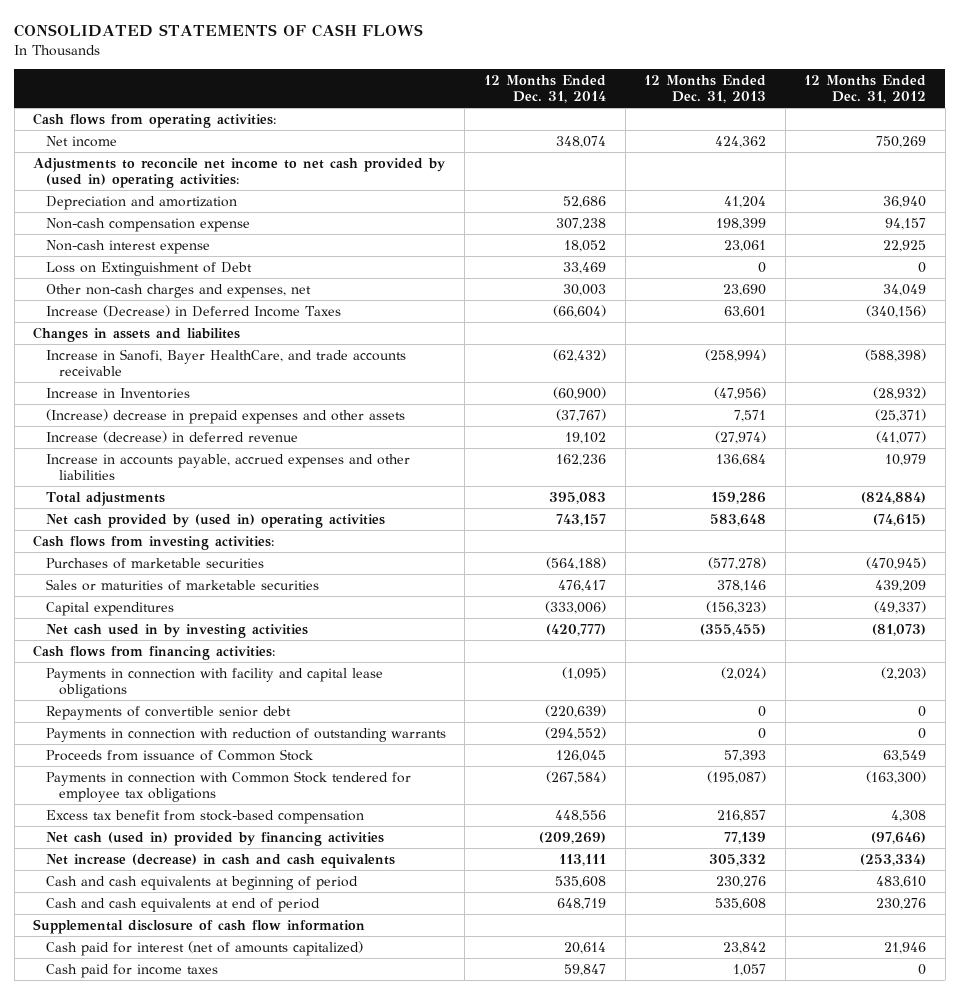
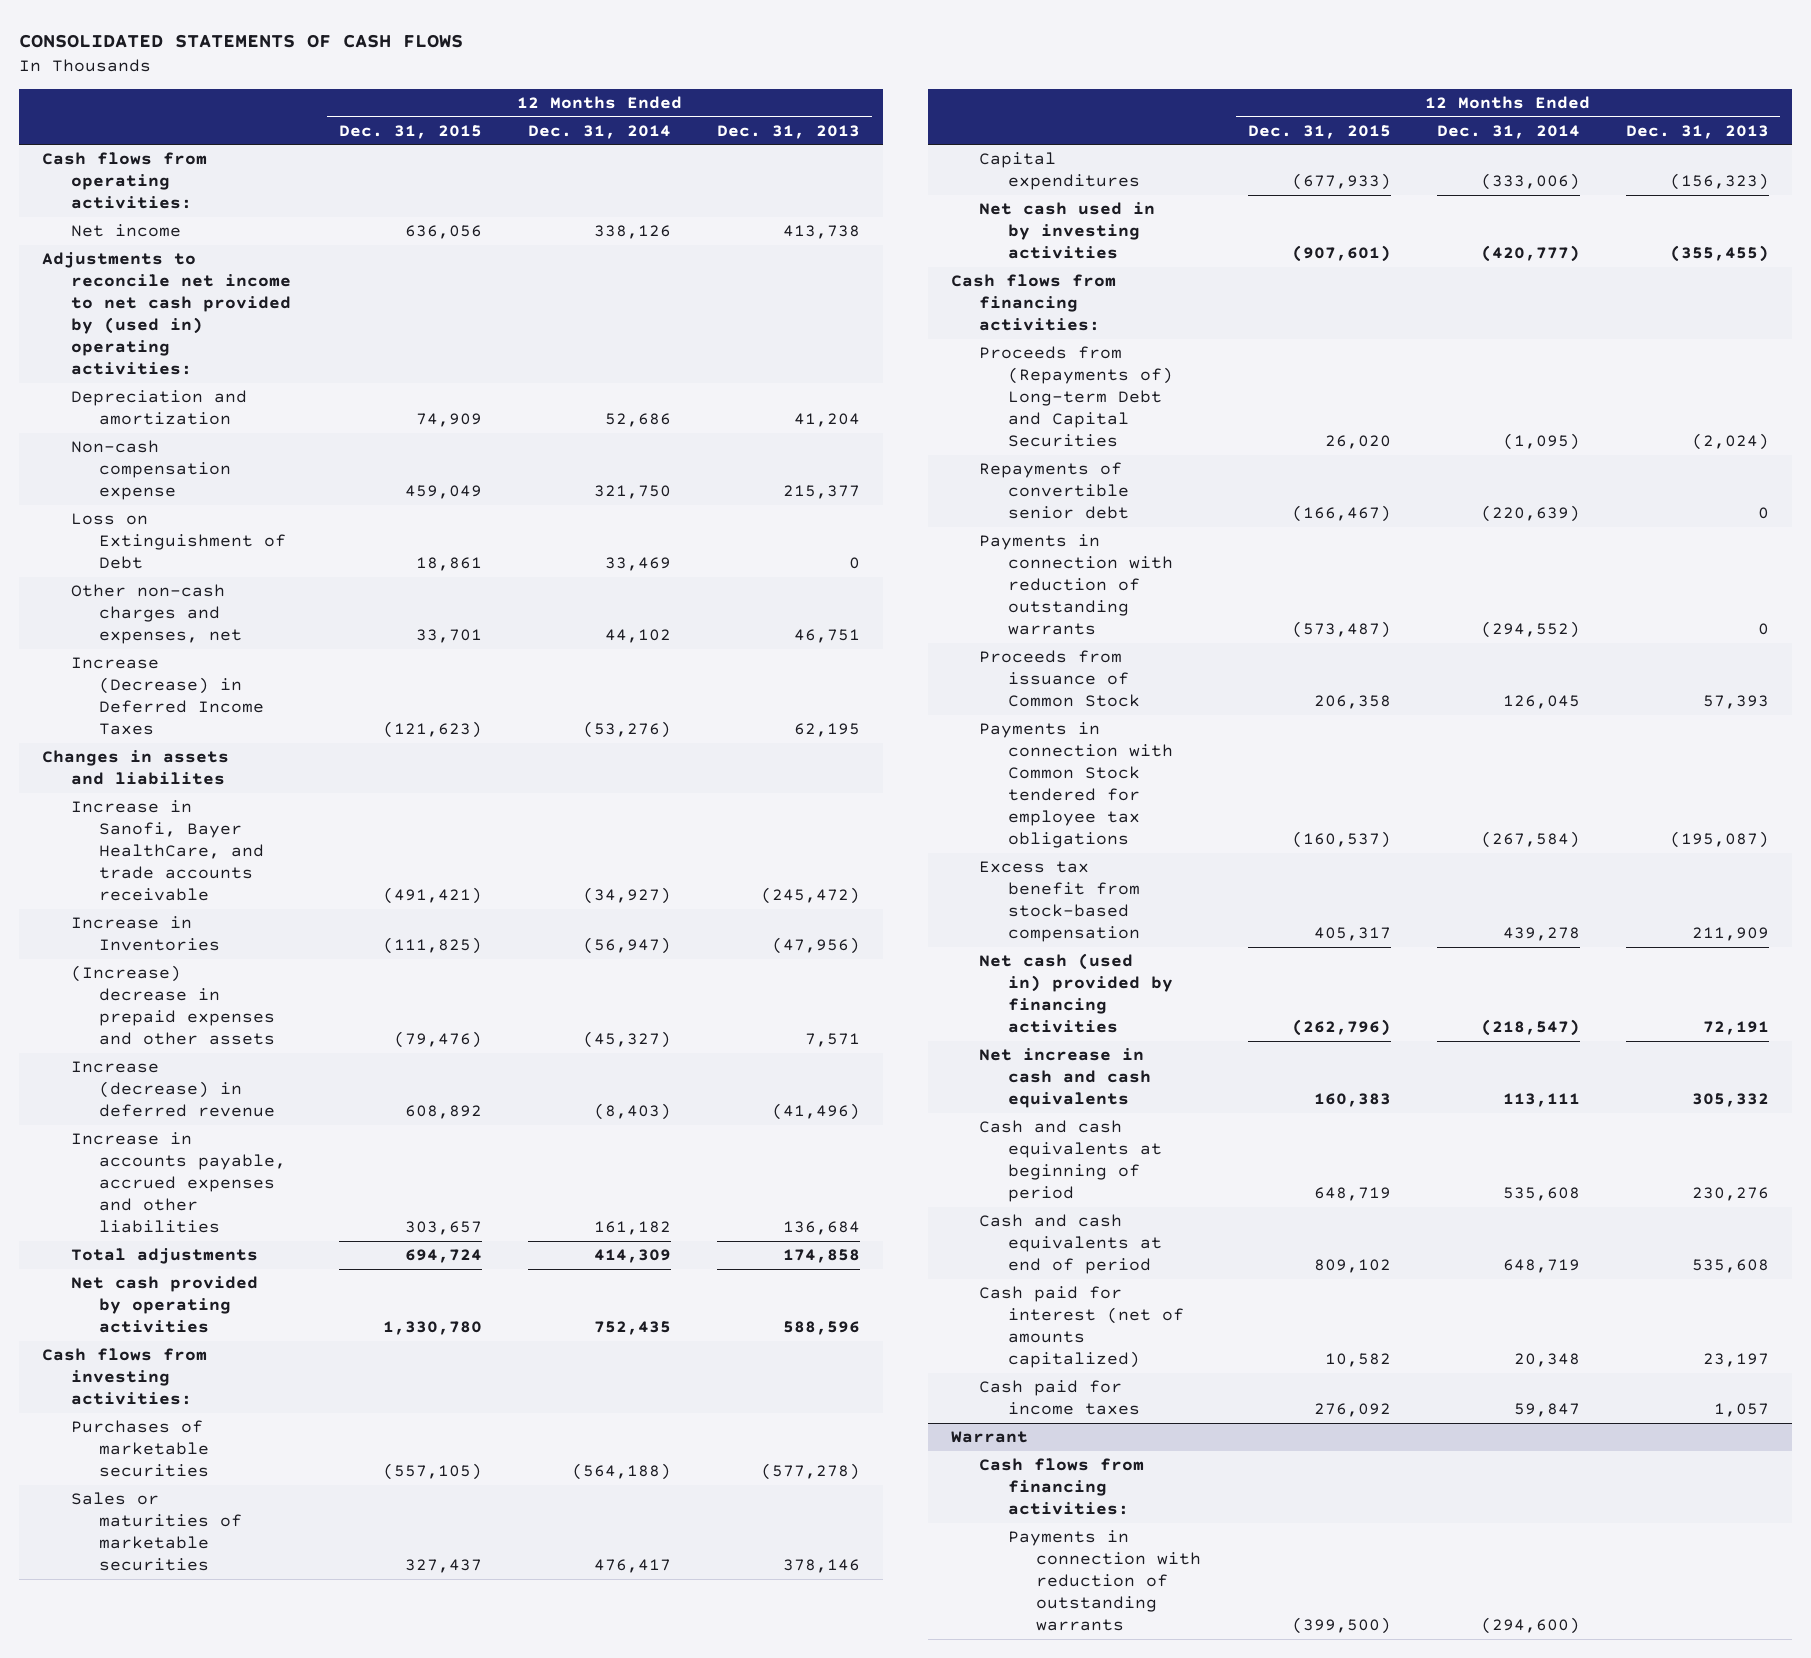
- | 12 Months Ended Dec. 31, 2014 | 12 Months Ended Dec. 31, 2013 | 12 Months Ended Dec. 31, 2012
+ | 12 Months Ended Dec. 31, 2015 | 12 Months Ended Dec. 31, 2014 | 12 Months Ended Dec. 31, 2013
- Net income | 348,074 | 424,362 | 750,269
+ Net income | 636,056 | 338,126 | 413,738
- Non-cash compensation expense | 307,238 | 198,399 | 94,157
- Non-cash interest expense | 18,052 | 23,061 | 22,925
+ Non-cash compensation expense | 459,049 | 321,750 | 215,377
- Other non-cash charges and expenses, net | 30,003 | 23,690 | 34,049
- Increase (Decrease) in Deferred Income Taxes | (66,604) | 63,601 | (340,156)
+ Other non-cash charges and expenses, net | 33,701 | 44,102 | 46,751
+ Increase (Decrease) in Deferred Income Taxes | (121,623) | (53,276) | 62,195
- Increase in Sanofi, Bayer HealthCare, and trade accounts receivable | (62,432) | (258,994) | (588,398)
- Increase in Inventories | (60,900) | (47,956) | (28,932)
- (Increase) decrease in prepaid expenses and other assets | (37,767) | 7,571 | (25,371)
- Increase (decrease) in deferred revenue | 19,102 | (27,974) | (41,077)
- Increase in accounts payable, accrued expenses and other liabilities | 162,236 | 136,684 | 10,979
- Total adjustments | 395,083 | 159,286 | (824,884)
- Net cash provided by (used in) operating activities | 743,157 | 583,648 | (74,615)
+ Increase in Sanofi, Bayer HealthCare, and trade accounts receivable | (491,421) | (34,927) | (245,472)
+ Increase in Inventories | (111,825) | (56,947) | (47,956)
+ (Increase) decrease in prepaid expenses and other assets | (79,476) | (45,327) | 7,571
+ Increase (decrease) in deferred revenue | 608,892 | (8,403) | (41,496)
+ Increase in accounts payable, accrued expenses and other liabilities | 303,657 | 161,182 | 136,684
+ Total adjustments | 694,724 | 414,309 | 174,858
+ Net cash provided by operating activities | 1,330,780 | 752,435 | 588,596
- Payments in connection with facility and capital lease obligations | (1,095) | (2,024) | (2,203)
+ Proceeds from (Repayments of) Long-term Debt and Capital Securities | 26,020 | (1,095) | (2,024)
- Excess tax benefit from stock-based compensation | 448,556 | 216,857 | 4,308
- Net cash (used in) provided by financing activities | (209,269) | 77,139 | (97,646)
- Net increase (decrease) in cash and cash equivalents | 113,111 | 305,332 | (253,334)
+ Excess tax benefit from stock-based compensation | 405,317 | 439,278 | 211,909
+ Net cash (used in) provided by financing activities | (262,796) | (218,547) | 72,191
+ Net increase in cash and cash equivalents | 160,383 | 113,111 | 305,332
- Supplemental disclosure of cash flow information
- Cash paid for interest (net of amounts capitalized) | 20,614 | 23,842 | 21,946
+ Cash paid for interest (net of amounts capitalized) | 10,582 | 20,348 | 23,197
+ Warrant
+ Cash flows from financing activities:
+ Payments in connection with reduction of outstanding warrants | (399,500) | (294,600) |

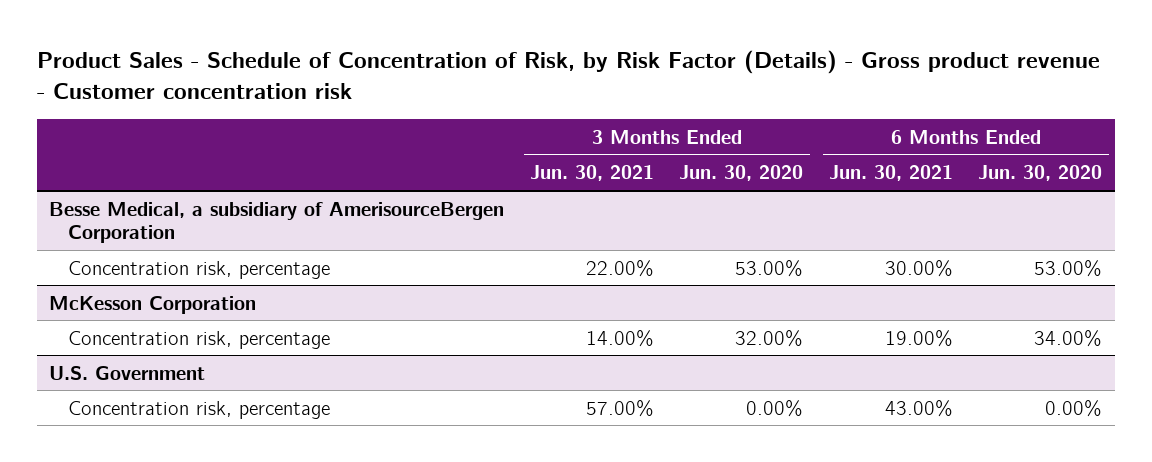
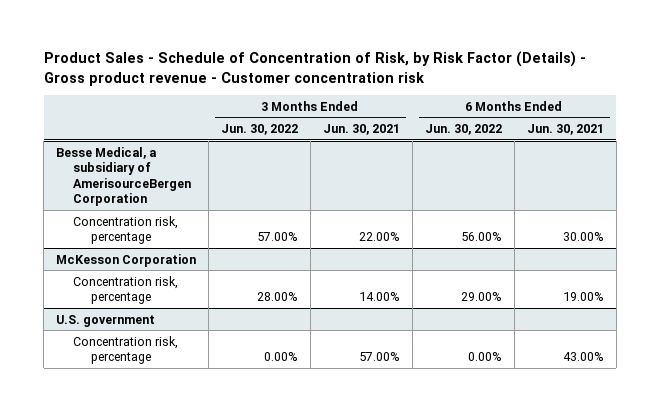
- | 3 Months Ended Jun. 30, 2021 | 3 Months Ended Jun. 30, 2020 | 6 Months Ended Jun. 30, 2021 | 6 Months Ended Jun. 30, 2020
+ | 3 Months Ended Jun. 30, 2022 | 3 Months Ended Jun. 30, 2021 | 6 Months Ended Jun. 30, 2022 | 6 Months Ended Jun. 30, 2021
- U.S. Government
+ U.S. government

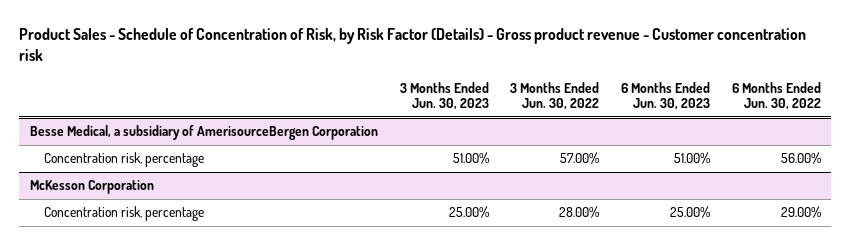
- | 3 Months Ended Jun. 30, 2022 | 3 Months Ended Jun. 30, 2021 | 6 Months Ended Jun. 30, 2022 | 6 Months Ended Jun. 30, 2021
+ | 3 Months Ended Jun. 30, 2023 | 3 Months Ended Jun. 30, 2022 | 6 Months Ended Jun. 30, 2023 | 6 Months Ended Jun. 30, 2022
- U.S. government
- Concentration risk, percentage | 0.00% | 57.00% | 0.00% | 43.00%

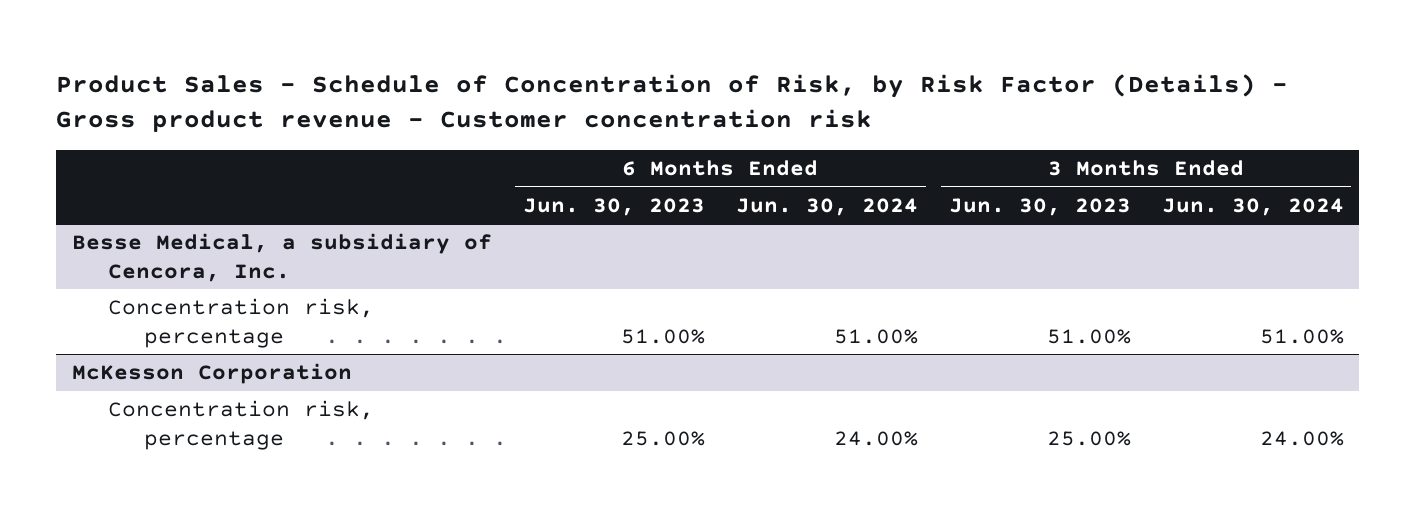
- | 3 Months Ended Jun. 30, 2023 | 3 Months Ended Jun. 30, 2022 | 6 Months Ended Jun. 30, 2023 | 6 Months Ended Jun. 30, 2022
+ | 6 Months Ended Jun. 30, 2023 | 6 Months Ended Jun. 30, 2024 | 3 Months Ended Jun. 30, 2023 | 3 Months Ended Jun. 30, 2024
- Besse Medical, a subsidiary of AmerisourceBergen Corporation
+ Besse Medical, a subsidiary of Cencora, Inc.

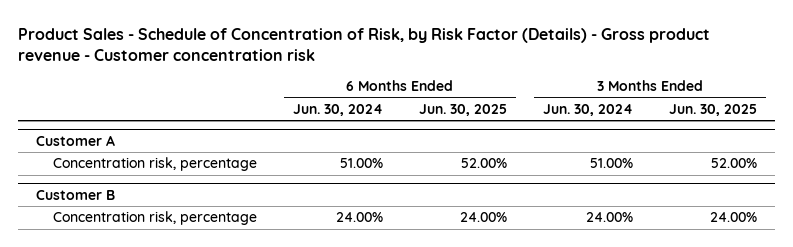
- | 6 Months Ended Jun. 30, 2023 | 6 Months Ended Jun. 30, 2024 | 3 Months Ended Jun. 30, 2023 | 3 Months Ended Jun. 30, 2024
+ | 6 Months Ended Jun. 30, 2024 | 6 Months Ended Jun. 30, 2025 | 3 Months Ended Jun. 30, 2024 | 3 Months Ended Jun. 30, 2025
- Besse Medical, a subsidiary of Cencora, Inc.
+ Customer A
- McKesson Corporation
+ Customer B

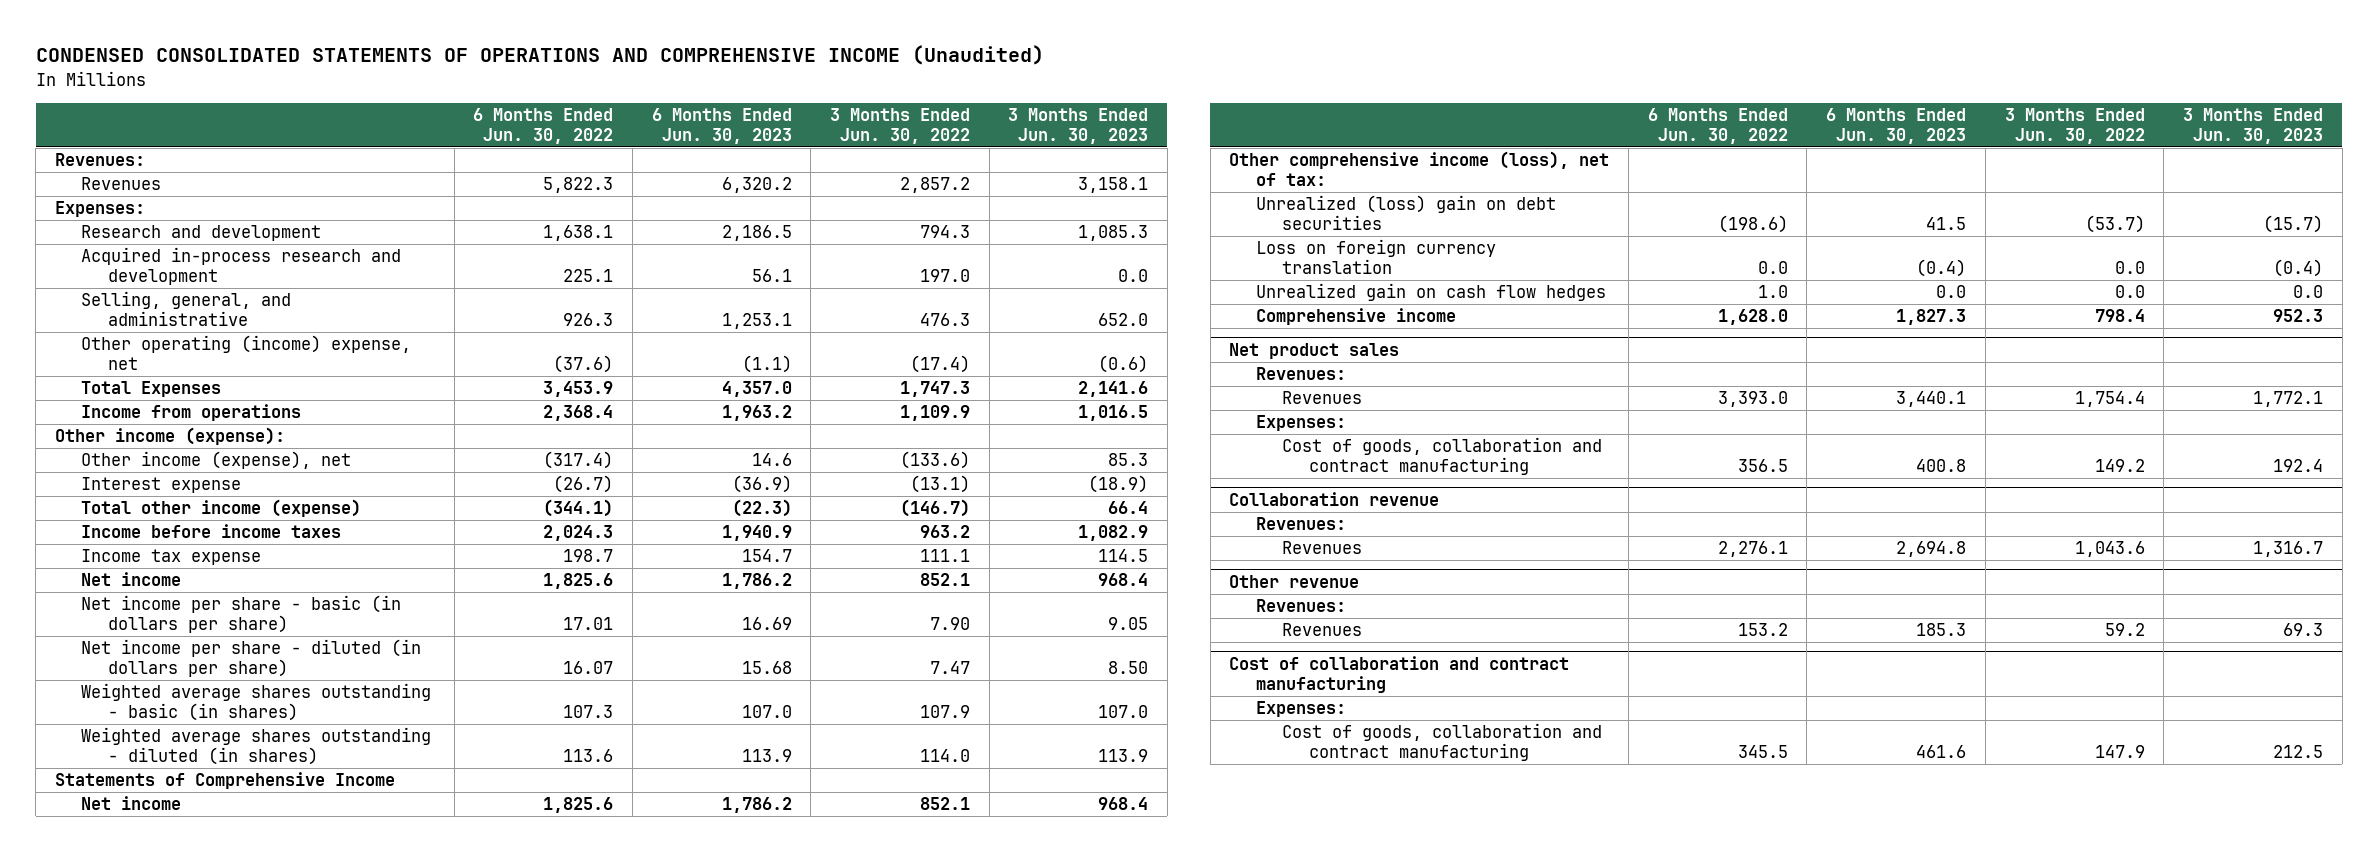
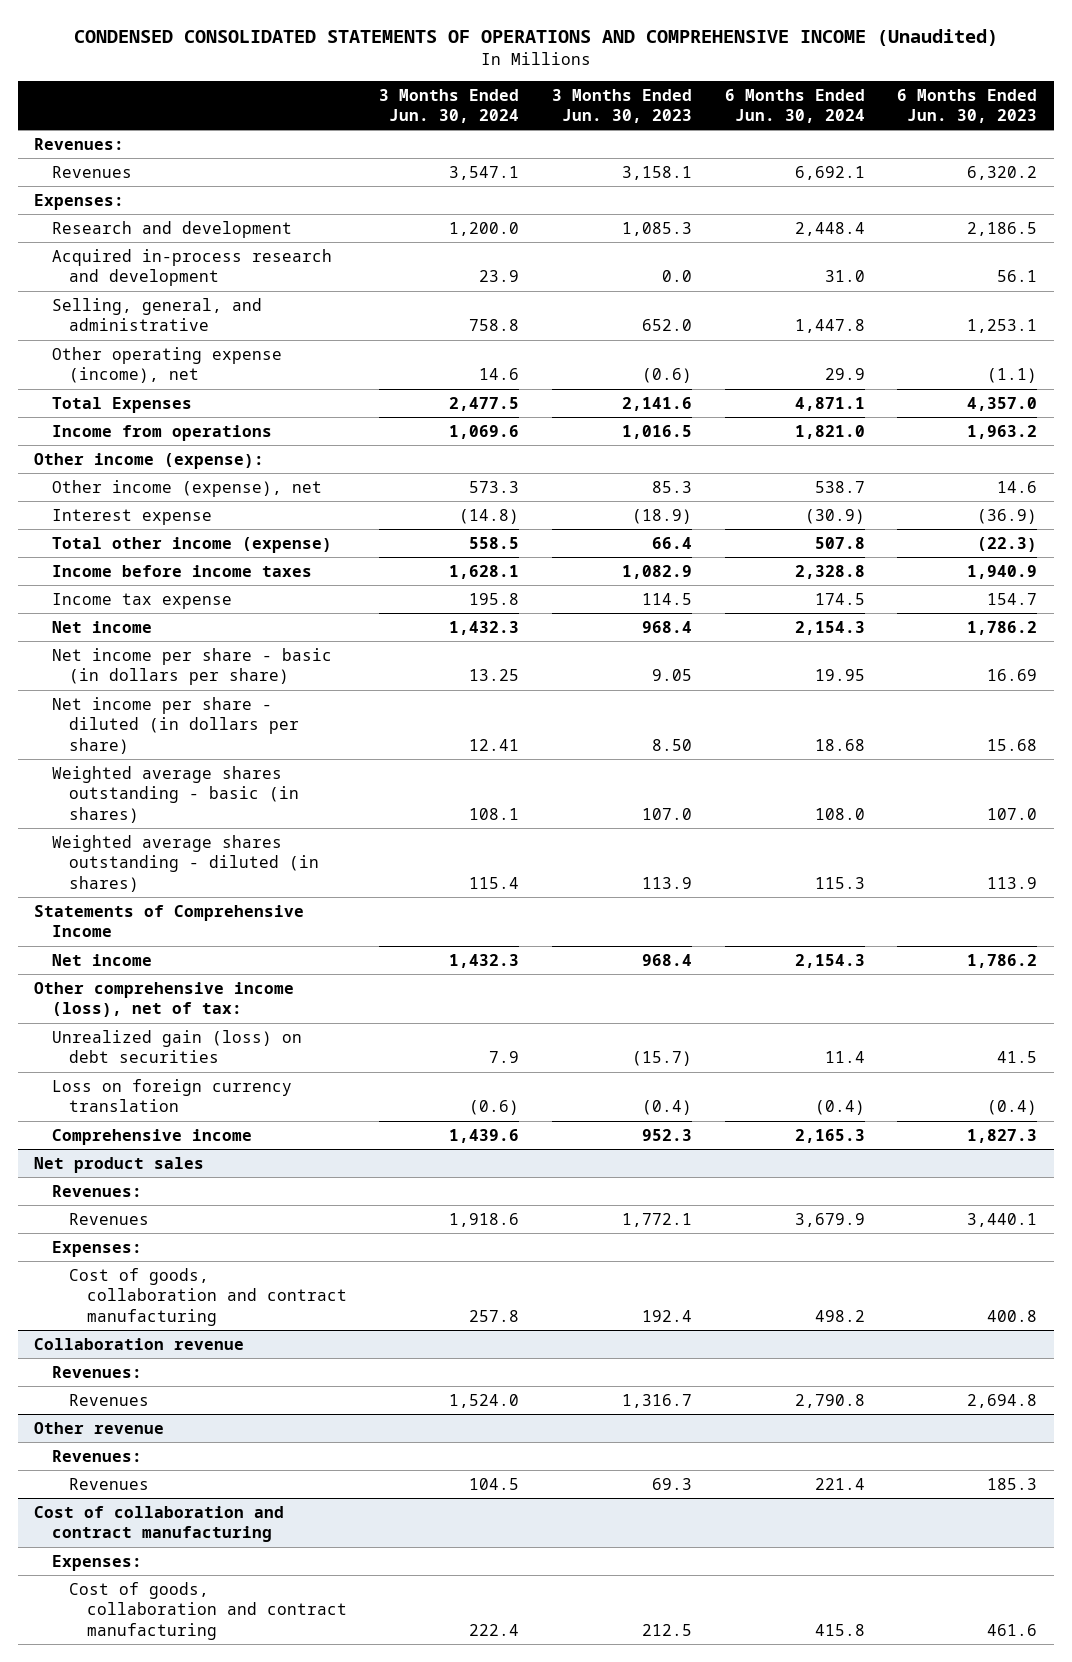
- | 6 Months Ended Jun. 30, 2022 | 6 Months Ended Jun. 30, 2023 | 3 Months Ended Jun. 30, 2022 | 3 Months Ended Jun. 30, 2023
+ | 3 Months Ended Jun. 30, 2024 | 3 Months Ended Jun. 30, 2023 | 6 Months Ended Jun. 30, 2024 | 6 Months Ended Jun. 30, 2023
- Other operating (income) expense, net | (37.6) | (1.1) | (17.4) | (0.6)
+ Other operating expense (income), net | 14.6 | (0.6) | 29.9 | (1.1)
- Unrealized (loss) gain on debt securities | (198.6) | 41.5 | (53.7) | (15.7)
+ Unrealized gain (loss) on debt securities | 7.9 | (15.7) | 11.4 | 41.5
- Unrealized gain on cash flow hedges | 1.0 | 0.0 | 0.0 | 0.0

